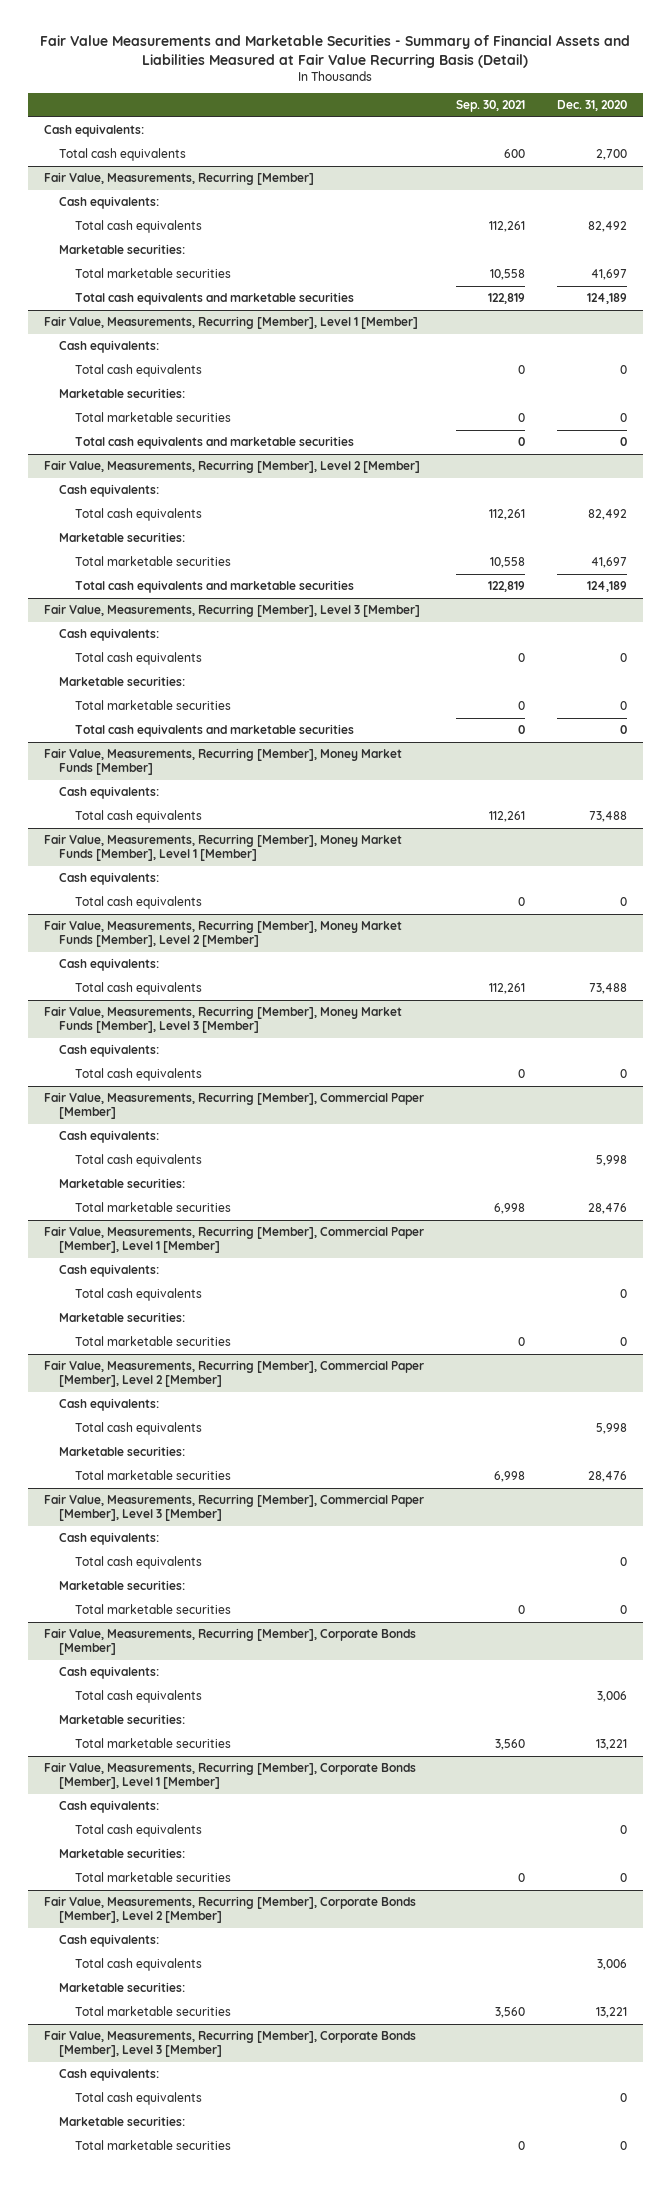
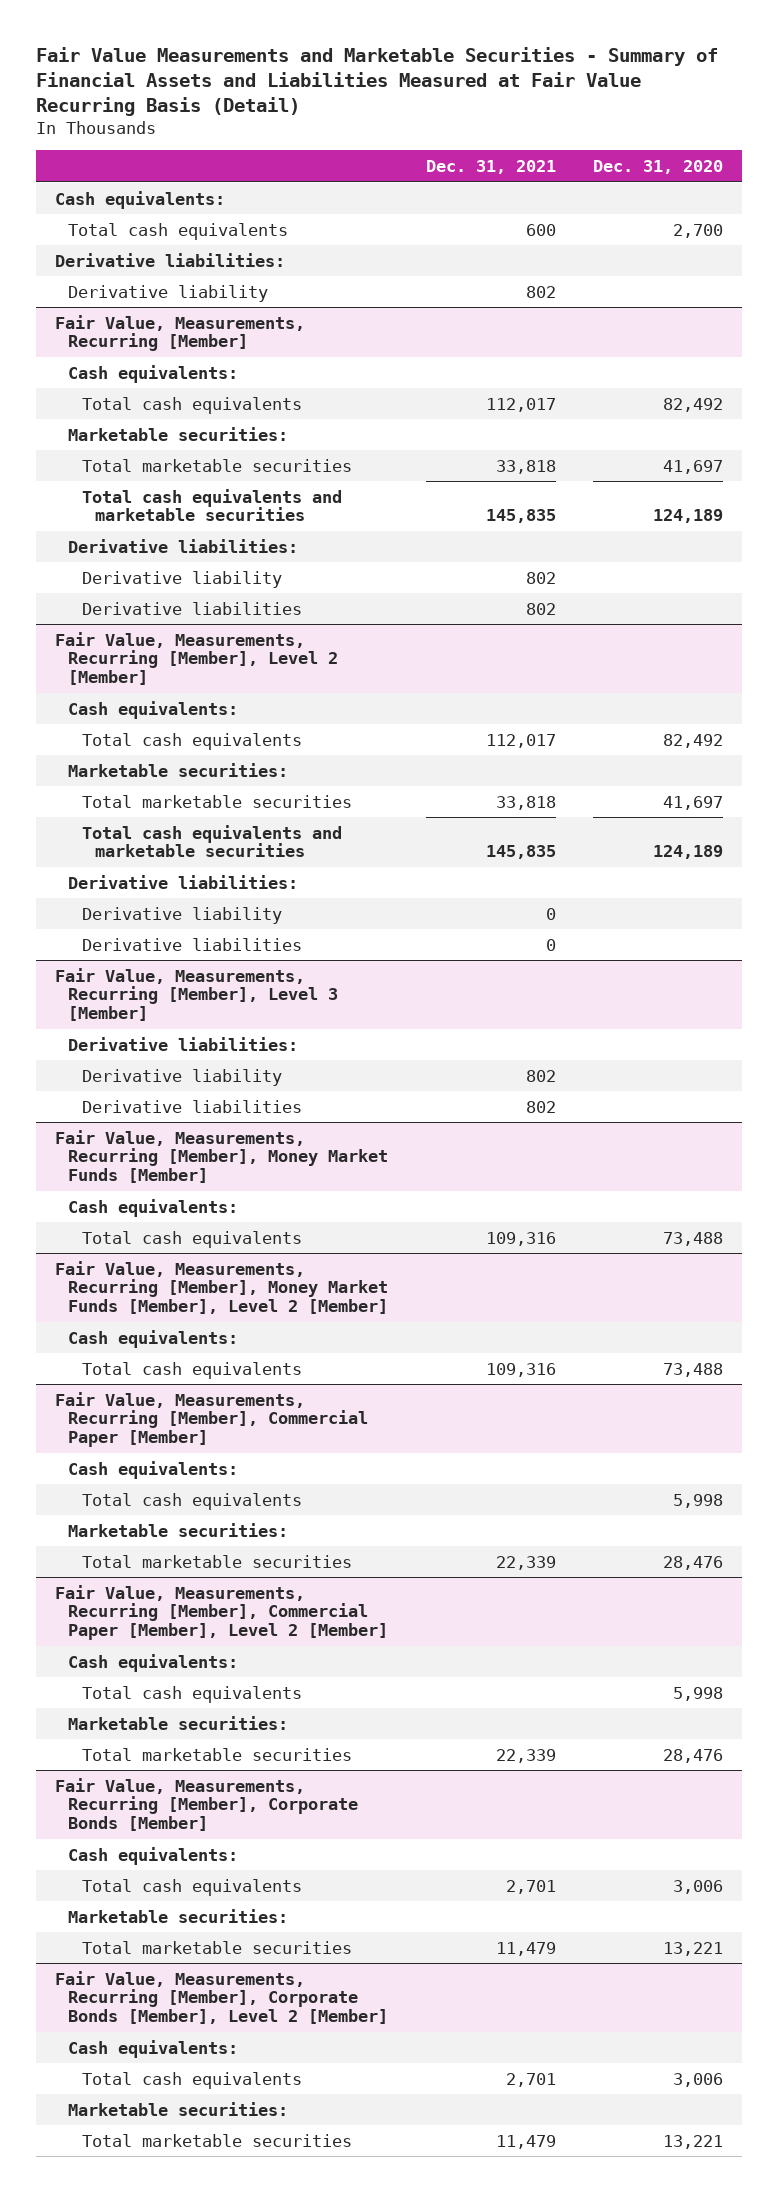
- | Sep. 30, 2021 | Dec. 31, 2020
+ | Dec. 31, 2021 | Dec. 31, 2020
+ Derivative liabilities:
+ Derivative liability | 802 |
- Fair Value, Measurements, Recurring [Member], Level 1 [Member]
- Cash equivalents:
- Total cash equivalents | 0 | 0
- Marketable securities:
- Total marketable securities | 0 | 0
- Total cash equivalents and marketable securities | 0 | 0
@ Fair Value, Measurements, Recurring [Member]
+ Derivative liabilities:
+ Derivative liability | 802 |
+ Derivative liabilities | 802 |
@ Fair Value, Measurements, Recurring [Member], Level 2 [Member]
+ Derivative liabilities:
+ Derivative liability | 0 |
+ Derivative liabilities | 0 |
@ Fair Value, Measurements, Recurring [Member], Level 3 [Member]
- Cash equivalents:
- Total cash equivalents | 0 | 0
- Marketable securities:
- Total marketable securities | 0 | 0
- Total cash equivalents and marketable securities | 0 | 0
+ Derivative liabilities:
+ Derivative liability | 802 |
+ Derivative liabilities | 802 |
- Fair Value, Measurements, Recurring [Member], Money Market Funds [Member], Level 1 [Member]
- Cash equivalents:
- Total cash equivalents | 0 | 0
- Fair Value, Measurements, Recurring [Member], Money Market Funds [Member], Level 3 [Member]
- Cash equivalents:
- Total cash equivalents | 0 | 0
- Fair Value, Measurements, Recurring [Member], Commercial Paper [Member], Level 1 [Member]
- Cash equivalents:
- Total cash equivalents | | 0
- Marketable securities:
- Total marketable securities | 0 | 0
- Fair Value, Measurements, Recurring [Member], Commercial Paper [Member], Level 3 [Member]
- Cash equivalents:
- Total cash equivalents | | 0
- Marketable securities:
- Total marketable securities | 0 | 0
- Fair Value, Measurements, Recurring [Member], Corporate Bonds [Member], Level 1 [Member]
- Cash equivalents:
- Total cash equivalents | | 0
- Marketable securities:
- Total marketable securities | 0 | 0
- Fair Value, Measurements, Recurring [Member], Corporate Bonds [Member], Level 3 [Member]
- Cash equivalents:
- Total cash equivalents | | 0
- Marketable securities:
- Total marketable securities | 0 | 0

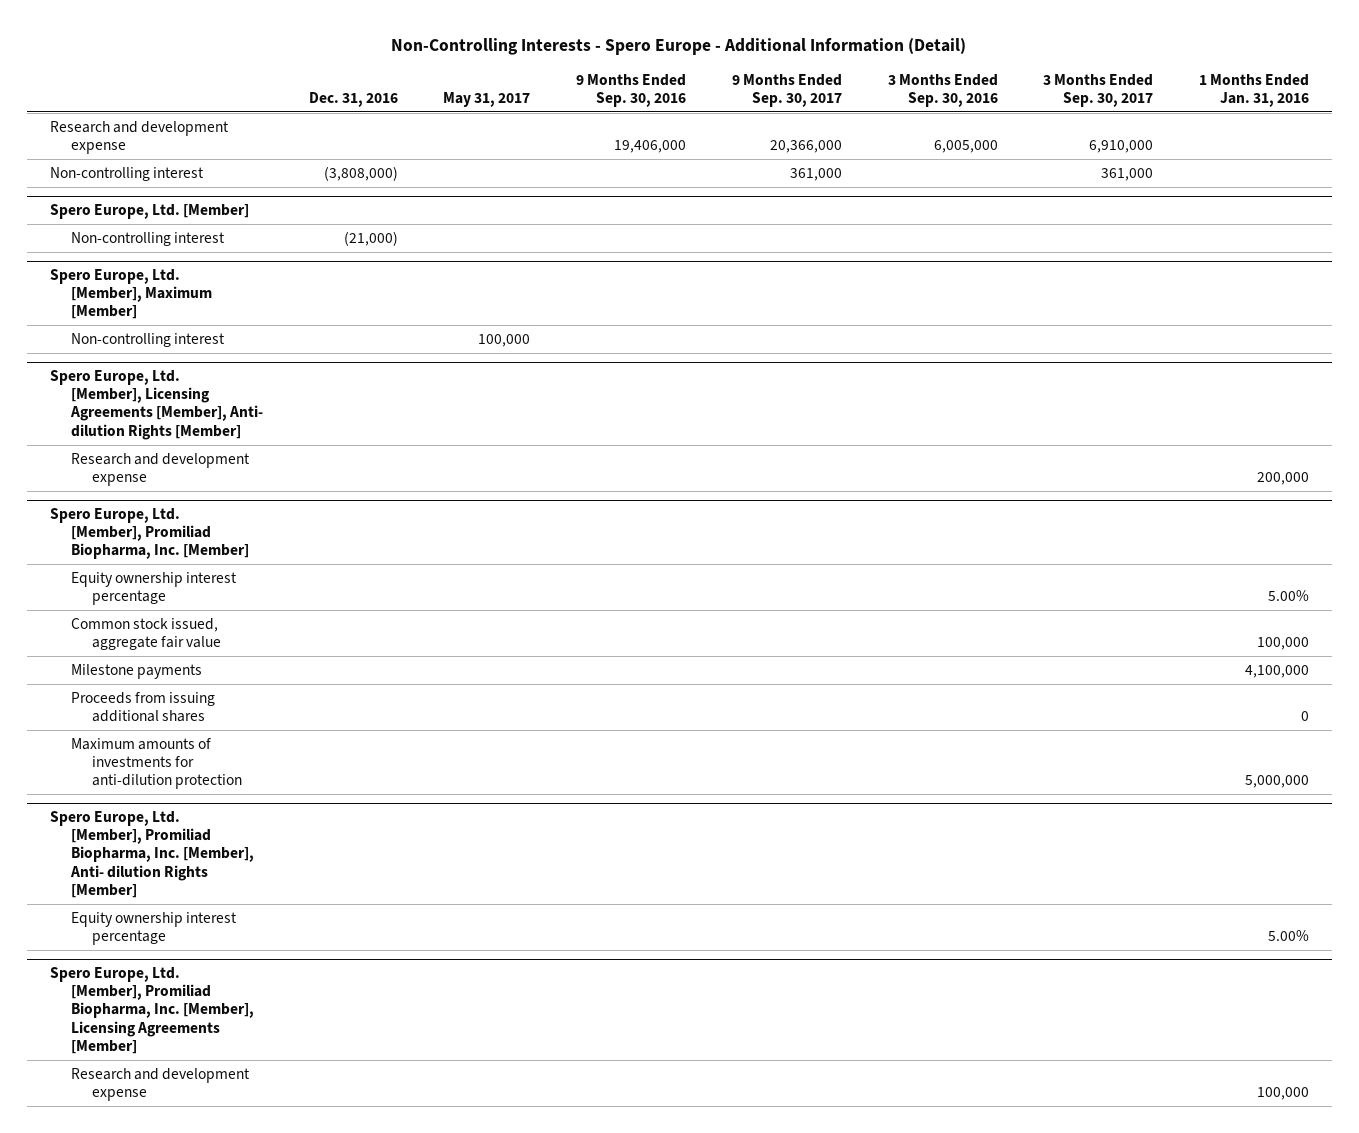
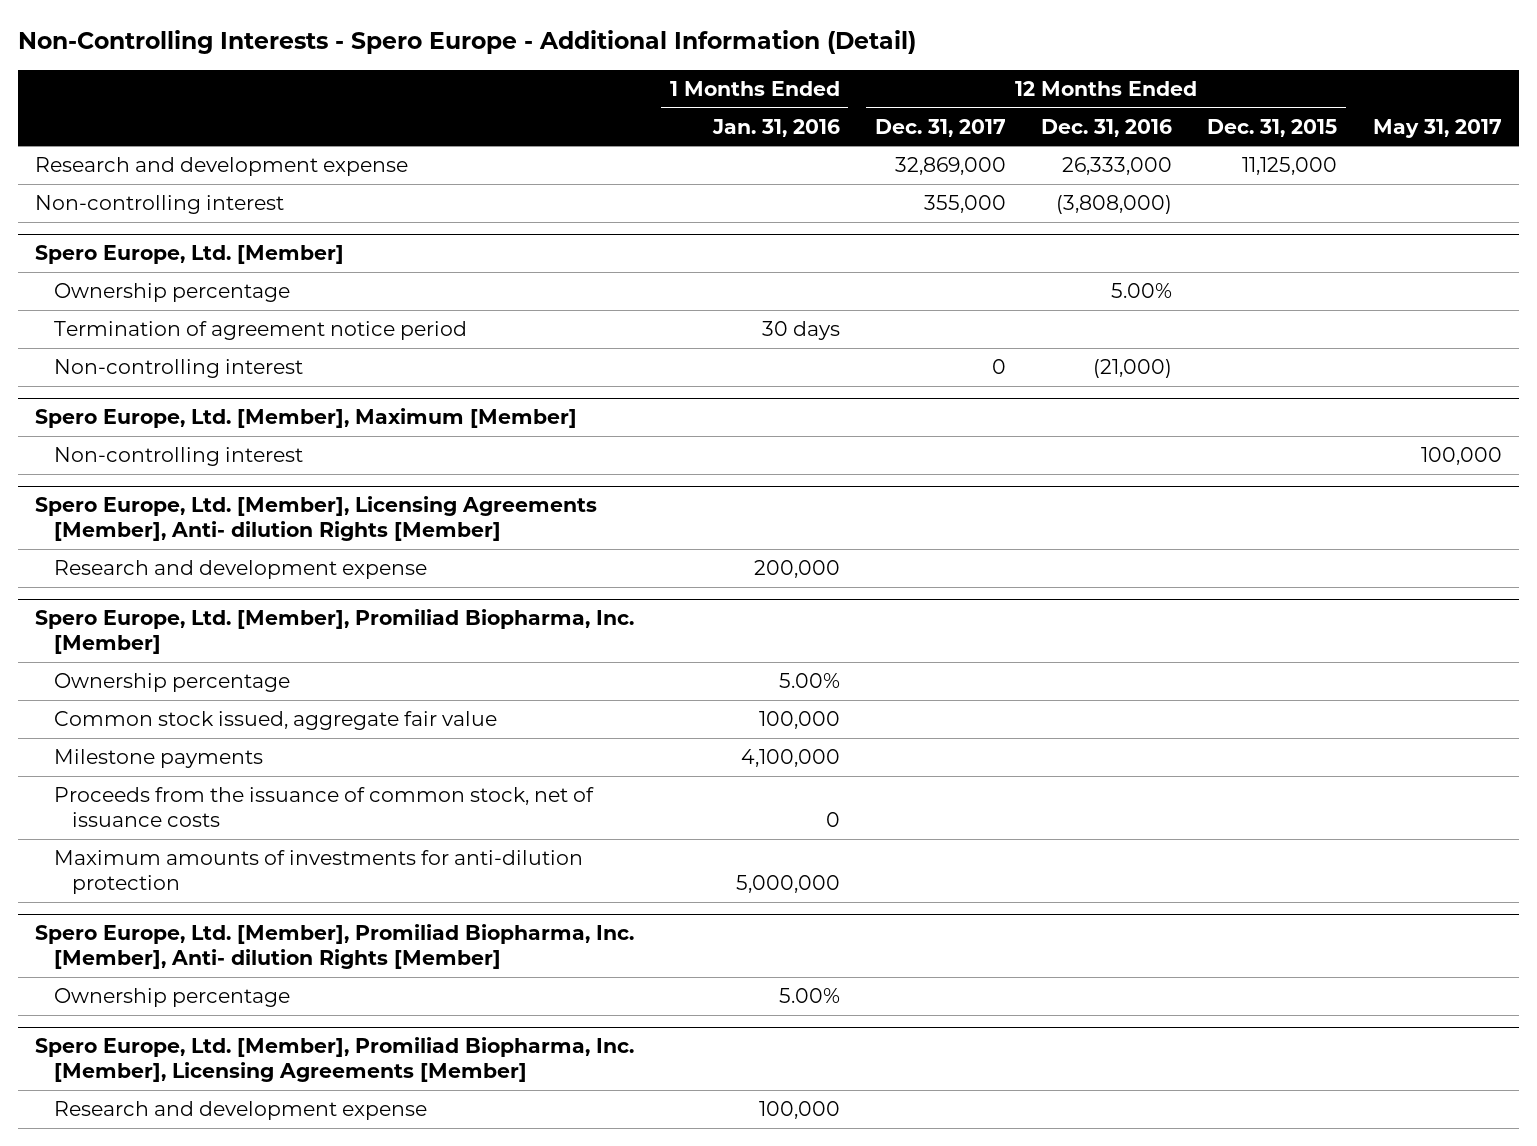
- | Dec. 31, 2016 | May 31, 2017 | 9 Months Ended Sep. 30, 2016 | 9 Months Ended Sep. 30, 2017 | 3 Months Ended Sep. 30, 2016 | 3 Months Ended Sep. 30, 2017 | 1 Months Ended Jan. 31, 2016
+ | 1 Months Ended Jan. 31, 2016 | 12 Months Ended Dec. 31, 2017 | 12 Months Ended Dec. 31, 2016 | 12 Months Ended Dec. 31, 2015 | May 31, 2017
@ Spero Europe, Ltd. [Member]
+ Ownership percentage | | | 5.00% | |
+ Termination of agreement notice period | 30 days | | | |
@ Spero Europe, Ltd. [Member], Promiliad Biopharma, Inc. [Member]
- Equity ownership interest percentage | | | | | | | 5.00%
+ Ownership percentage | 5.00% | | | |
- Proceeds from issuing additional shares | | | | | | | 0
+ Proceeds from the issuance of common stock, net of issuance costs | 0 | | | |
@ Spero Europe, Ltd. [Member], Promiliad Biopharma, Inc. [Member], Anti- dilution Rights [Member]
- Equity ownership interest percentage | | | | | | | 5.00%
+ Ownership percentage | 5.00% | | | |

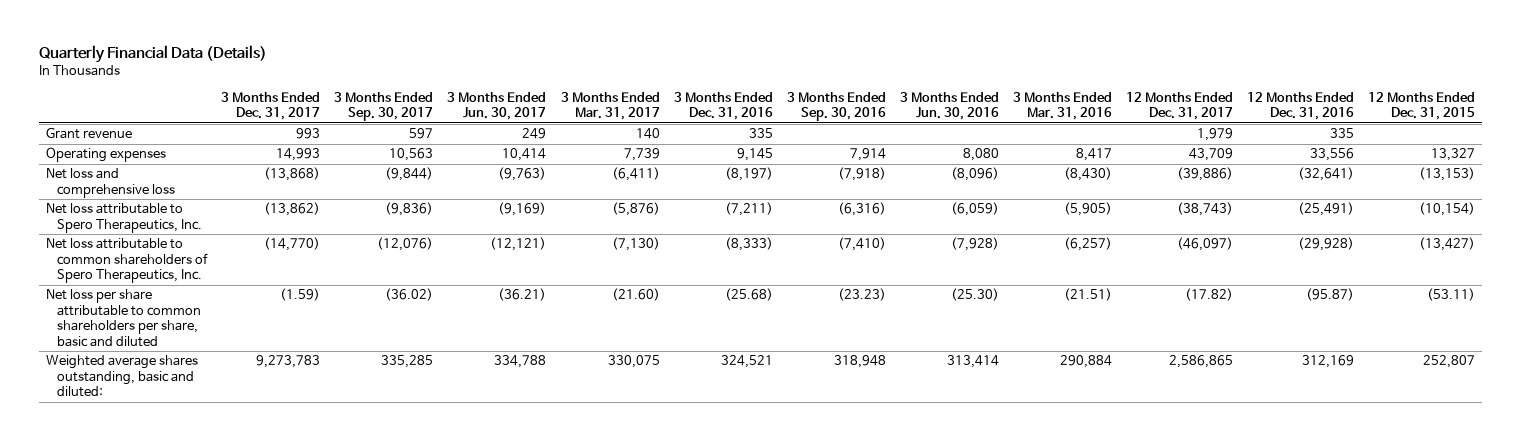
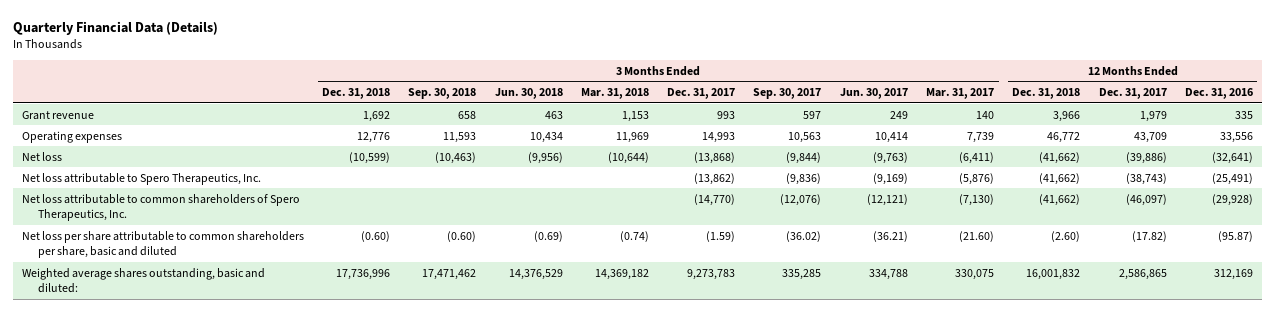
- | 3 Months Ended Dec. 31, 2017 | 3 Months Ended Sep. 30, 2017 | 3 Months Ended Jun. 30, 2017 | 3 Months Ended Mar. 31, 2017 | 3 Months Ended Dec. 31, 2016 | 3 Months Ended Sep. 30, 2016 | 3 Months Ended Jun. 30, 2016 | 3 Months Ended Mar. 31, 2016 | 12 Months Ended Dec. 31, 2017 | 12 Months Ended Dec. 31, 2016 | 12 Months Ended Dec. 31, 2015
+ | 3 Months Ended Dec. 31, 2018 | 3 Months Ended Sep. 30, 2018 | 3 Months Ended Jun. 30, 2018 | 3 Months Ended Mar. 31, 2018 | 3 Months Ended Dec. 31, 2017 | 3 Months Ended Sep. 30, 2017 | 3 Months Ended Jun. 30, 2017 | 3 Months Ended Mar. 31, 2017 | 12 Months Ended Dec. 31, 2018 | 12 Months Ended Dec. 31, 2017 | 12 Months Ended Dec. 31, 2016
- Net loss and comprehensive loss | (13,868) | (9,844) | (9,763) | (6,411) | (8,197) | (7,918) | (8,096) | (8,430) | (39,886) | (32,641) | (13,153)
+ Net loss | (10,599) | (10,463) | (9,956) | (10,644) | (13,868) | (9,844) | (9,763) | (6,411) | (41,662) | (39,886) | (32,641)

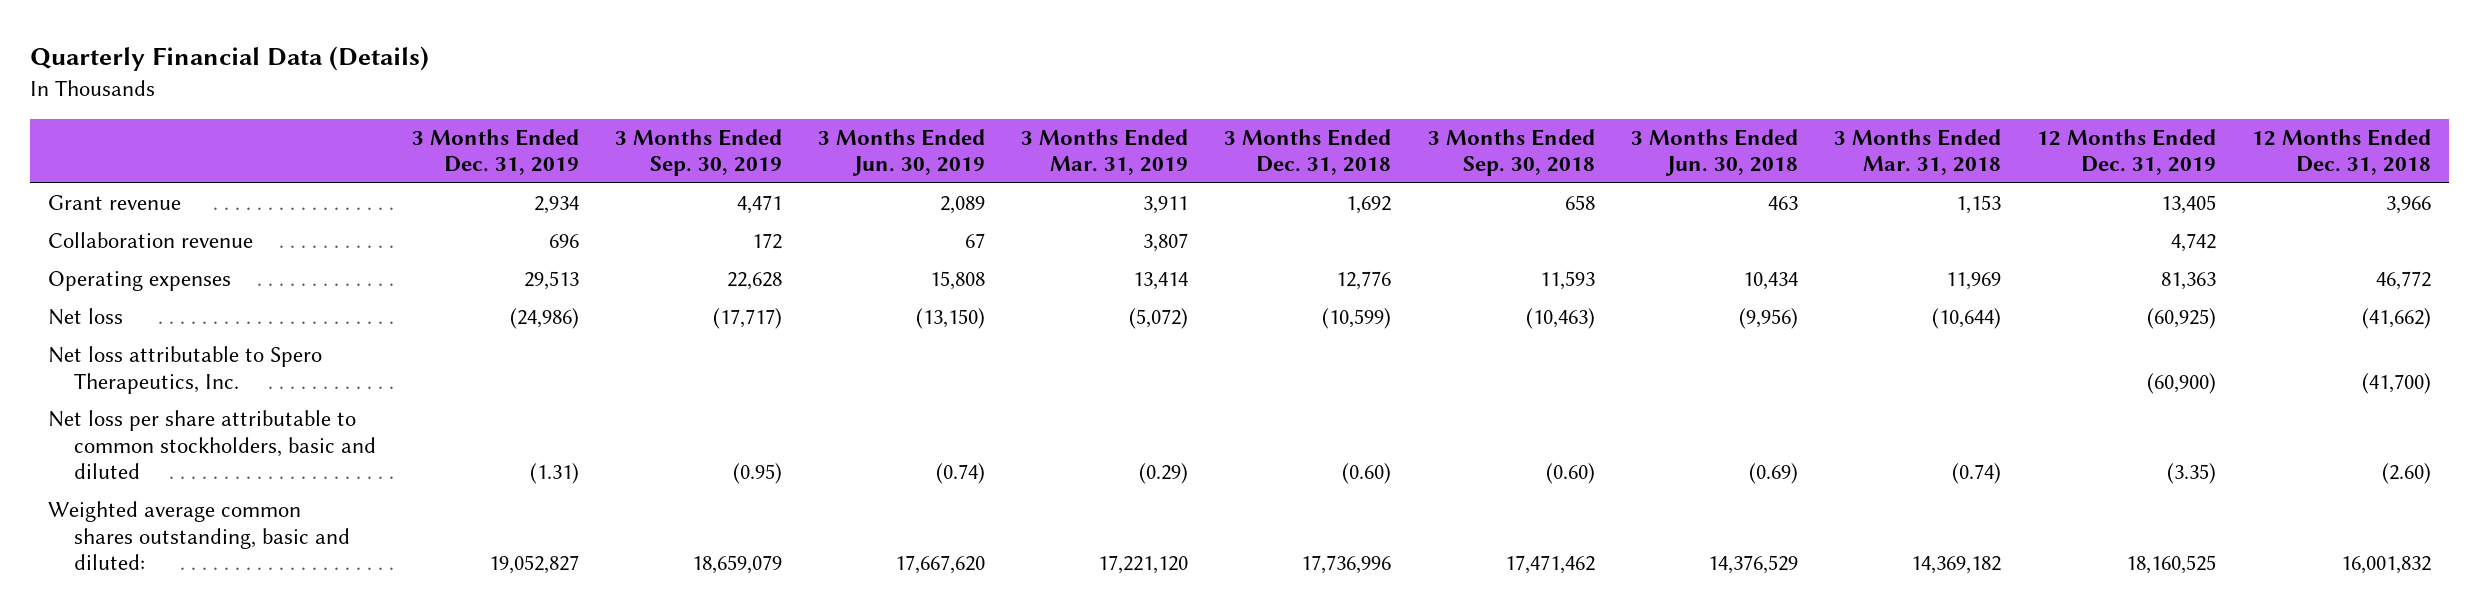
- | 3 Months Ended Dec. 31, 2018 | 3 Months Ended Sep. 30, 2018 | 3 Months Ended Jun. 30, 2018 | 3 Months Ended Mar. 31, 2018 | 3 Months Ended Dec. 31, 2017 | 3 Months Ended Sep. 30, 2017 | 3 Months Ended Jun. 30, 2017 | 3 Months Ended Mar. 31, 2017 | 12 Months Ended Dec. 31, 2018 | 12 Months Ended Dec. 31, 2017 | 12 Months Ended Dec. 31, 2016
+ | 3 Months Ended Dec. 31, 2019 | 3 Months Ended Sep. 30, 2019 | 3 Months Ended Jun. 30, 2019 | 3 Months Ended Mar. 31, 2019 | 3 Months Ended Dec. 31, 2018 | 3 Months Ended Sep. 30, 2018 | 3 Months Ended Jun. 30, 2018 | 3 Months Ended Mar. 31, 2018 | 12 Months Ended Dec. 31, 2019 | 12 Months Ended Dec. 31, 2018
+ Collaboration revenue | 696 | 172 | 67 | 3,807 | | | | | 4,742 |
- Net loss attributable to Spero Therapeutics, Inc. | | | | | (13,862) | (9,836) | (9,169) | (5,876) | (41,662) | (38,743) | (25,491)
- Net loss attributable to common shareholders of Spero Therapeutics, Inc. | | | | | (14,770) | (12,076) | (12,121) | (7,130) | (41,662) | (46,097) | (29,928)
- Net loss per share attributable to common shareholders per share, basic and diluted | (0.60) | (0.60) | (0.69) | (0.74) | (1.59) | (36.02) | (36.21) | (21.60) | (2.60) | (17.82) | (95.87)
- Weighted average shares outstanding, basic and diluted: | 17,736,996 | 17,471,462 | 14,376,529 | 14,369,182 | 9,273,783 | 335,285 | 334,788 | 330,075 | 16,001,832 | 2,586,865 | 312,169
+ Net loss attributable to Spero Therapeutics, Inc. | | | | | | | | | (60,900) | (41,700)
+ Net loss per share attributable to common stockholders, basic and diluted | (1.31) | (0.95) | (0.74) | (0.29) | (0.60) | (0.60) | (0.69) | (0.74) | (3.35) | (2.60)
+ Weighted average common shares outstanding, basic and diluted: | 19,052,827 | 18,659,079 | 17,667,620 | 17,221,120 | 17,736,996 | 17,471,462 | 14,376,529 | 14,369,182 | 18,160,525 | 16,001,832

